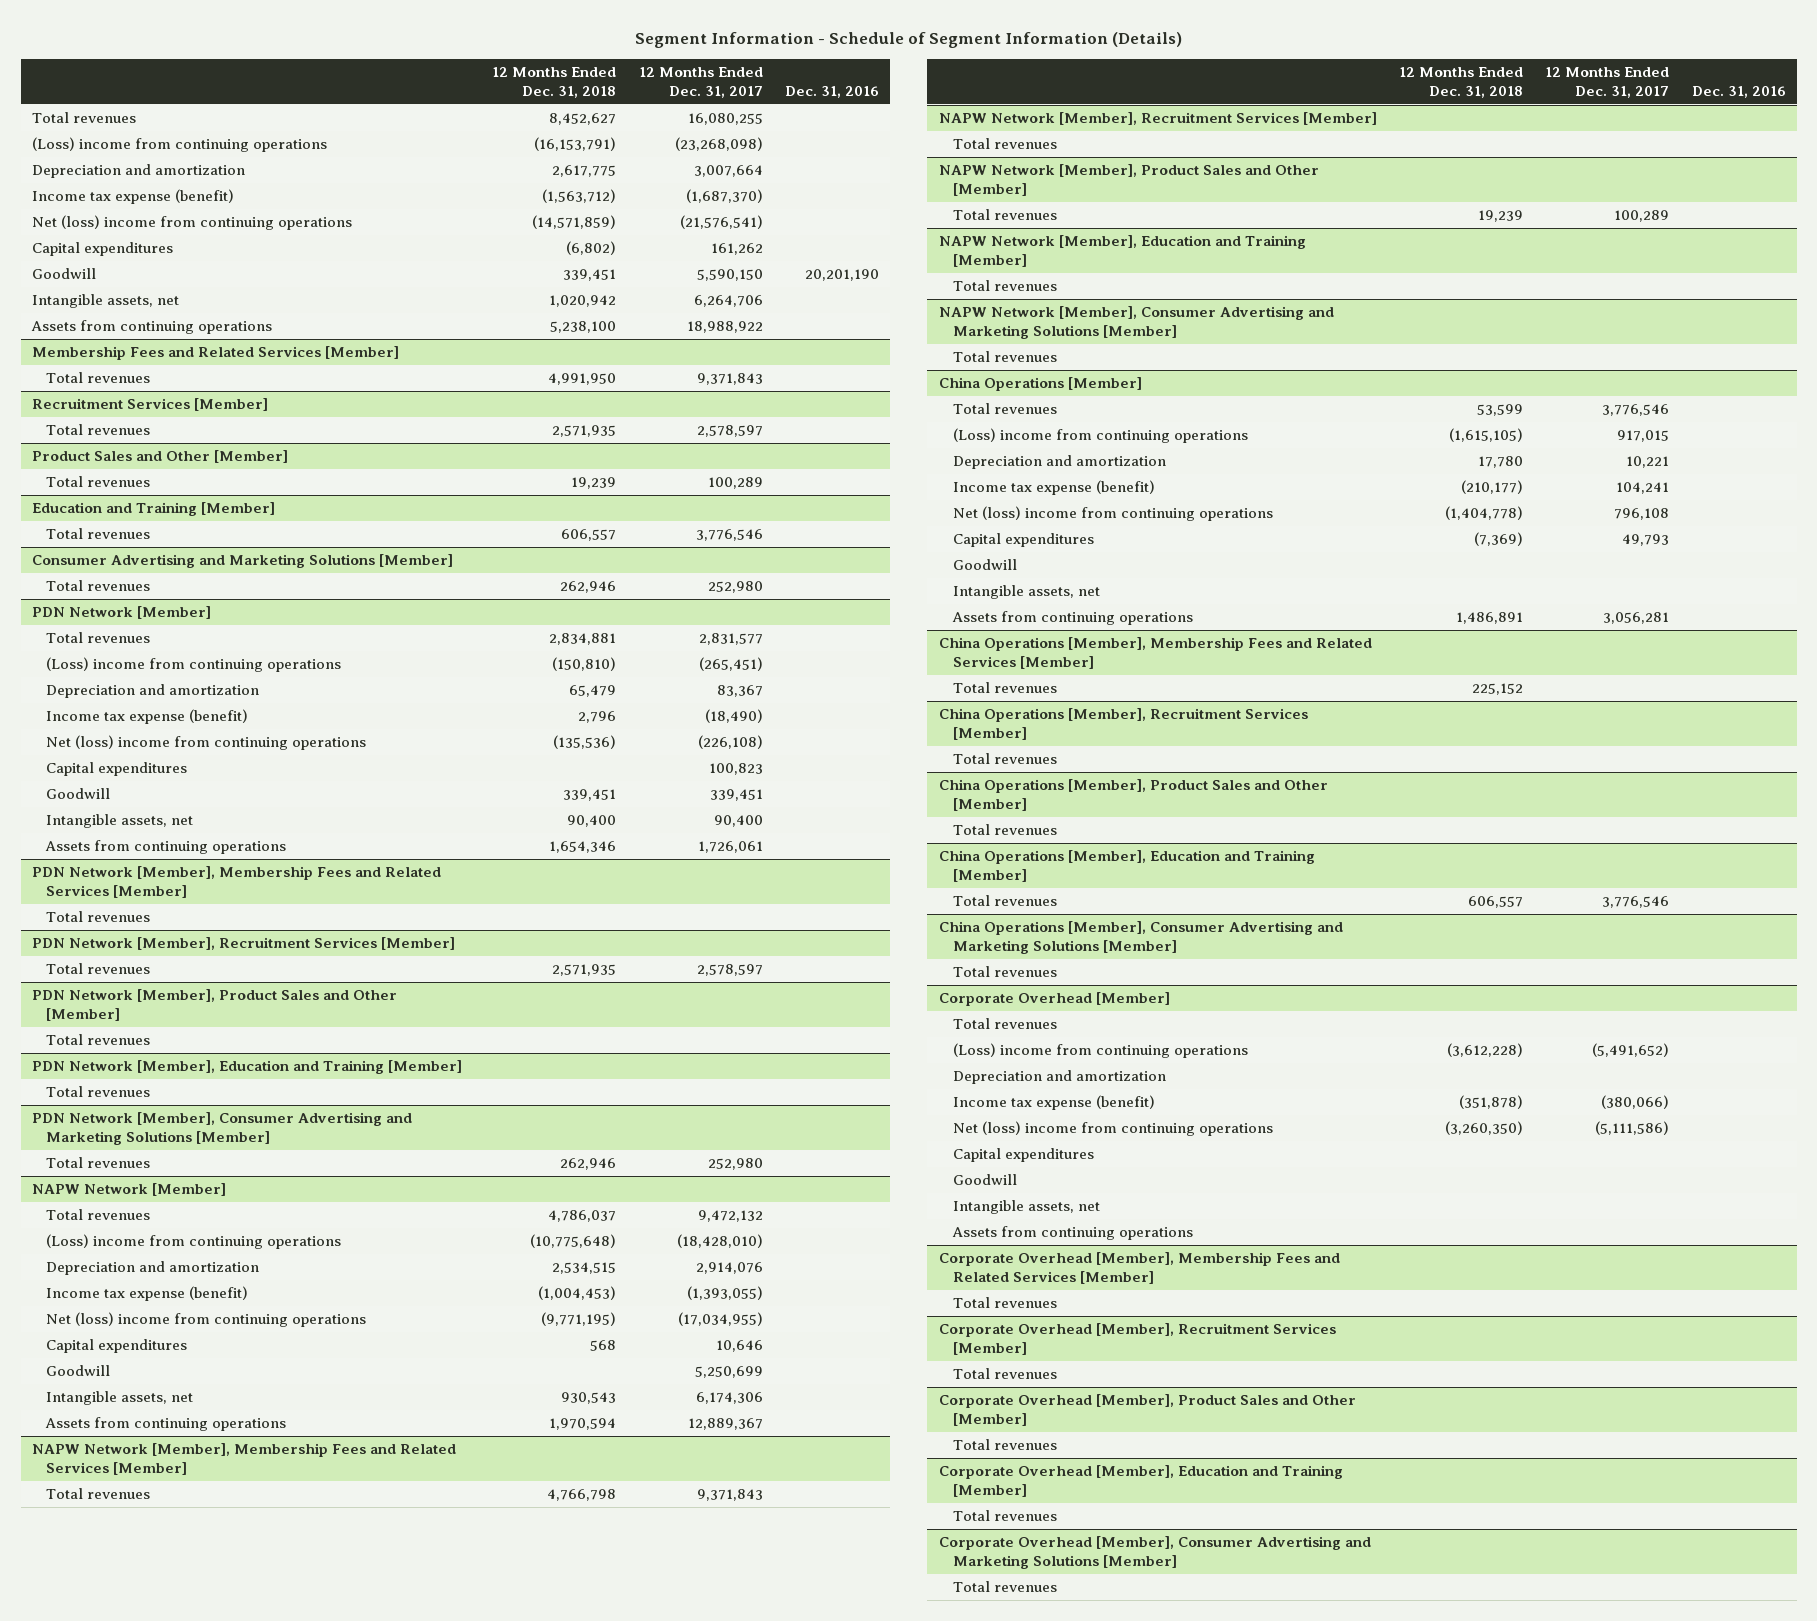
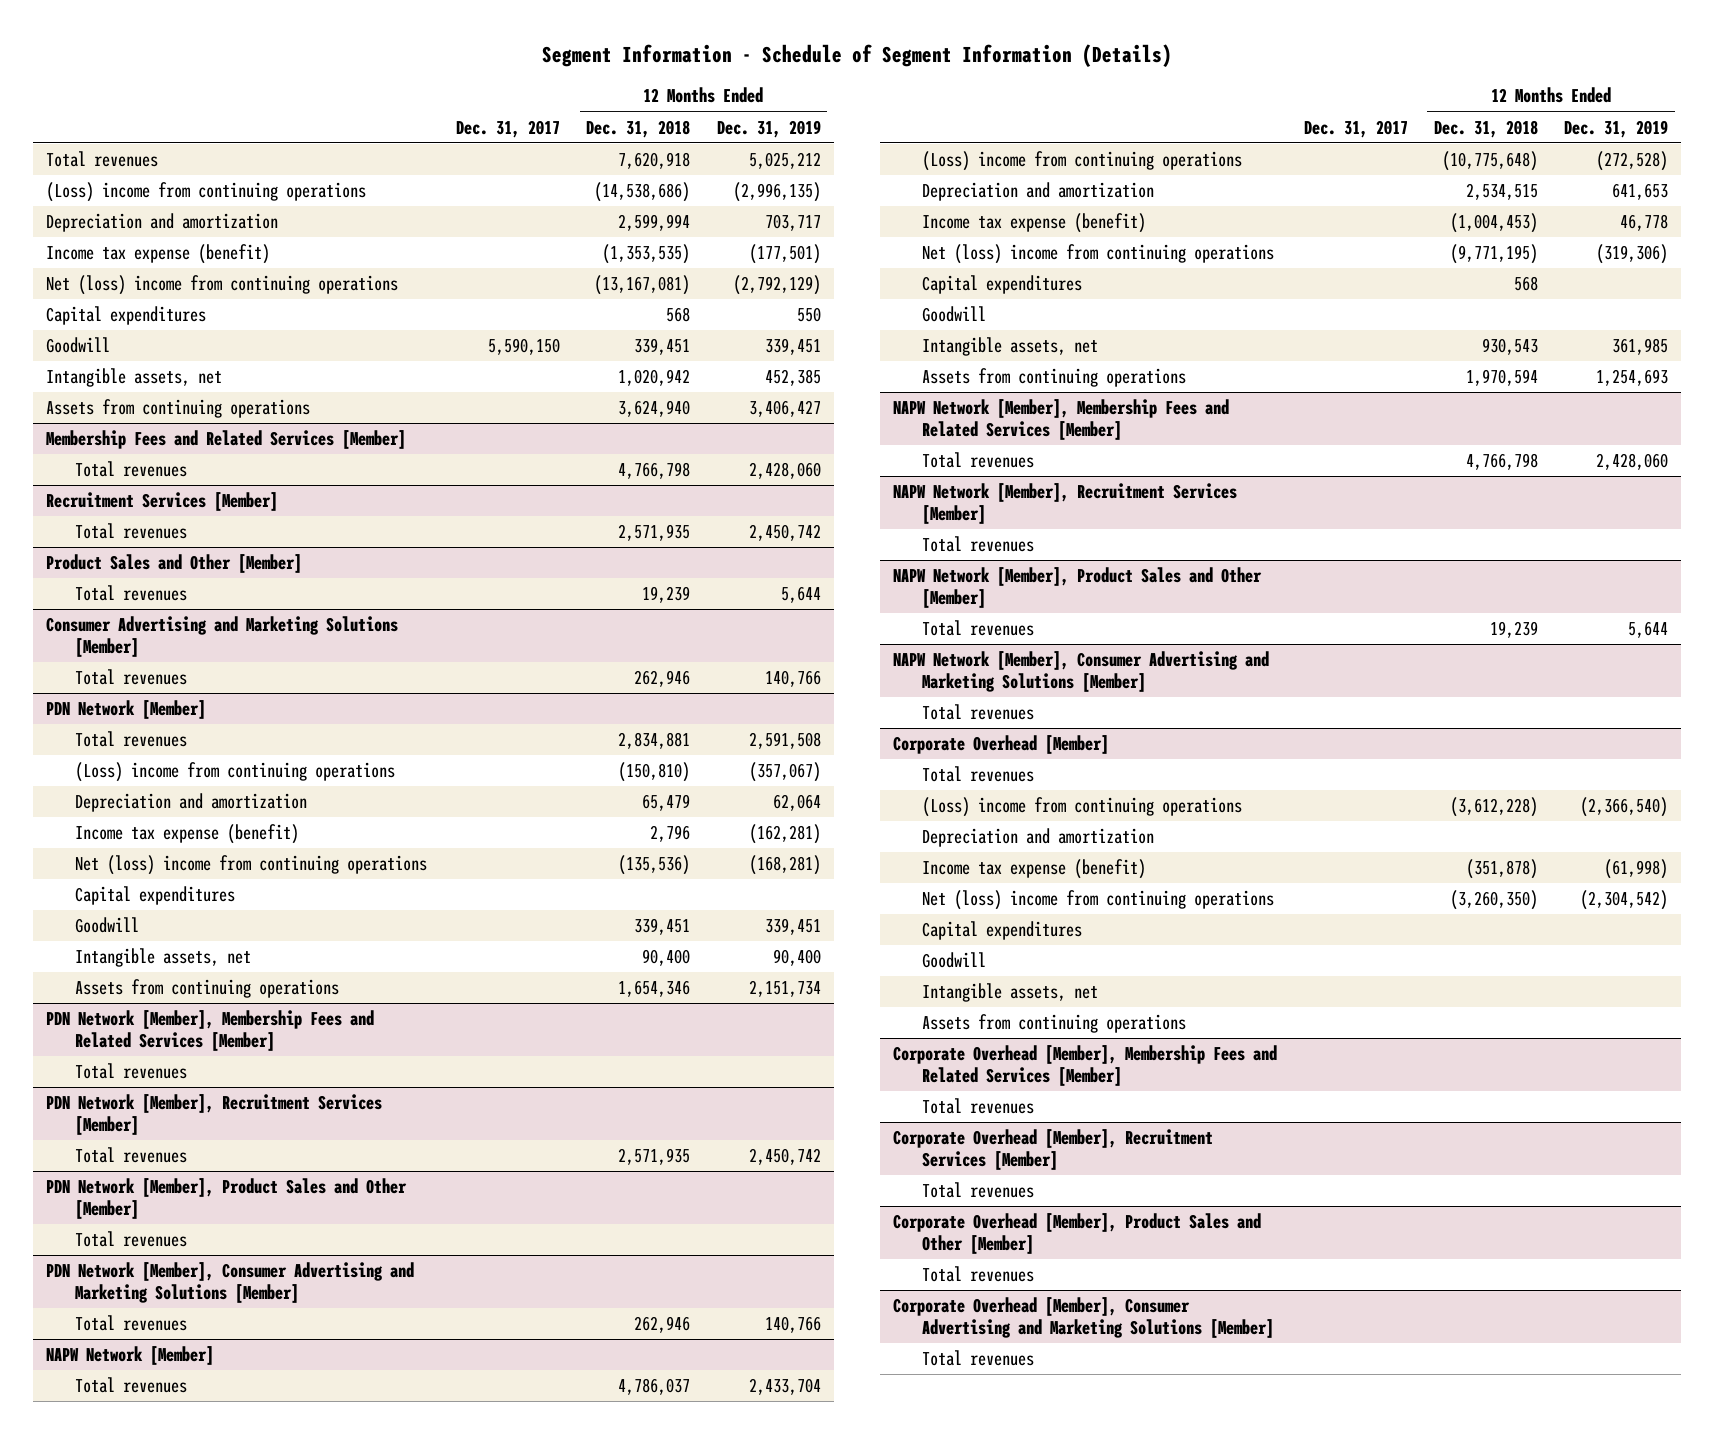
- | 12 Months Ended Dec. 31, 2018 | 12 Months Ended Dec. 31, 2017 | Dec. 31, 2016
+ | Dec. 31, 2017 | 12 Months Ended Dec. 31, 2018 | 12 Months Ended Dec. 31, 2019
- Total revenues | 8,452,627 | 16,080,255 |
- (Loss) income from continuing operations | (16,153,791) | (23,268,098) |
- Depreciation and amortization | 2,617,775 | 3,007,664 |
- Income tax expense (benefit) | (1,563,712) | (1,687,370) |
- Net (loss) income from continuing operations | (14,571,859) | (21,576,541) |
- Capital expenditures | (6,802) | 161,262 |
+ Total revenues | | 7,620,918 | 5,025,212
+ (Loss) income from continuing operations | | (14,538,686) | (2,996,135)
+ Depreciation and amortization | | 2,599,994 | 703,717
+ Income tax expense (benefit) | | (1,353,535) | (177,501)
+ Net (loss) income from continuing operations | | (13,167,081) | (2,792,129)
+ Capital expenditures | | 568 | 550
- Assets from continuing operations | 5,238,100 | 18,988,922 |
+ Assets from continuing operations | | 3,624,940 | 3,406,427
@ Membership Fees and Related Services [Member]
- Total revenues | 4,991,950 | 9,371,843 |
+ Total revenues | | 4,766,798 | 2,428,060
- Education and Training [Member]
- Total revenues | 606,557 | 3,776,546 |
- PDN Network [Member], Education and Training [Member]
- Total revenues
- NAPW Network [Member], Education and Training [Member]
- Total revenues
- China Operations [Member]
- Total revenues | 53,599 | 3,776,546 |
- (Loss) income from continuing operations | (1,615,105) | 917,015 |
- Depreciation and amortization | 17,780 | 10,221 |
- Income tax expense (benefit) | (210,177) | 104,241 |
- Net (loss) income from continuing operations | (1,404,778) | 796,108 |
- Capital expenditures | (7,369) | 49,793 |
- Goodwill
- Intangible assets, net
- Assets from continuing operations | 1,486,891 | 3,056,281 |
- China Operations [Member], Membership Fees and Related Services [Member]
- Total revenues | 225,152 | |
- China Operations [Member], Recruitment Services [Member]
- Total revenues
- China Operations [Member], Product Sales and Other [Member]
- Total revenues
- China Operations [Member], Education and Training [Member]
- Total revenues | 606,557 | 3,776,546 |
- China Operations [Member], Consumer Advertising and Marketing Solutions [Member]
- Total revenues
- Corporate Overhead [Member], Education and Training [Member]
- Total revenues

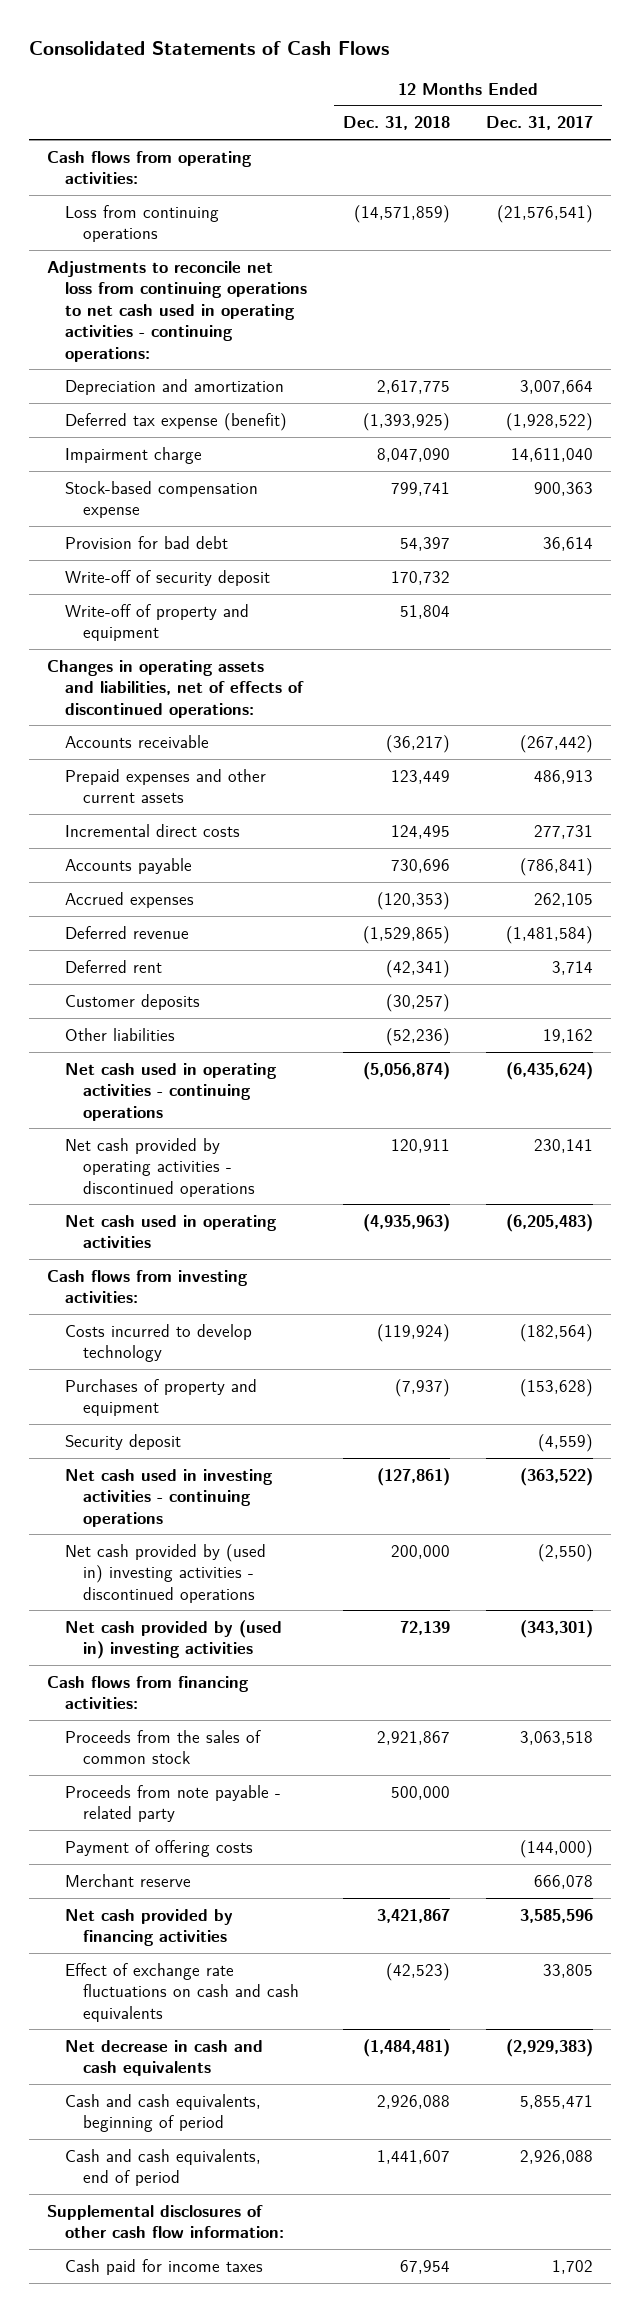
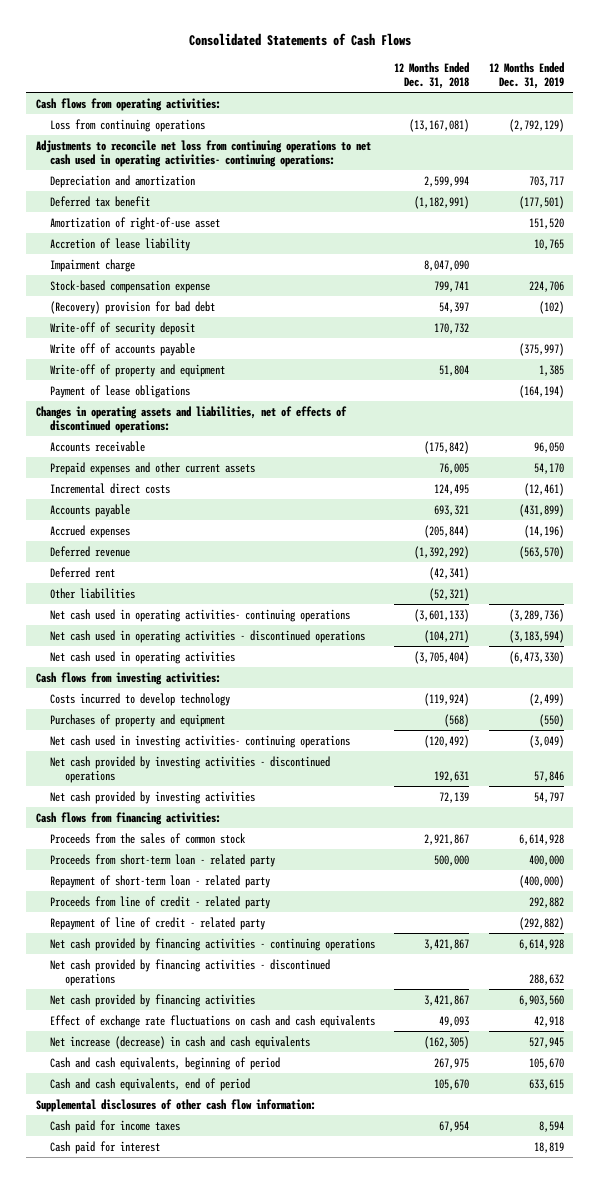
- | 12 Months Ended Dec. 31, 2018 | 12 Months Ended Dec. 31, 2017
+ | 12 Months Ended Dec. 31, 2018 | 12 Months Ended Dec. 31, 2019
- Loss from continuing operations | (14,571,859) | (21,576,541)
- Adjustments to reconcile net loss from continuing operations to net cash used in operating activities - continuing operations:
- Depreciation and amortization | 2,617,775 | 3,007,664
- Deferred tax expense (benefit) | (1,393,925) | (1,928,522)
+ Loss from continuing operations | (13,167,081) | (2,792,129)
+ Adjustments to reconcile net loss from continuing operations to net cash used in operating activities- continuing operations:
+ Depreciation and amortization | 2,599,994 | 703,717
+ Deferred tax benefit | (1,182,991) | (177,501)
+ Amortization of right-of-use asset | | 151,520
+ Accretion of lease liability | | 10,765
- Provision for bad debt | 54,397 | 36,614
+ (Recovery) provision for bad debt | 54,397 | (102)
+ Write off of accounts payable | | (375,997)
+ Payment of lease obligations | | (164,194)
- Accounts receivable | (36,217) | (267,442)
- Prepaid expenses and other current assets | 123,449 | 486,913
+ Accounts receivable | (175,842) | 96,050
+ Prepaid expenses and other current assets | 76,005 | 54,170
- Accounts payable | 730,696 | (786,841)
- Accrued expenses | (120,353) | 262,105
- Deferred revenue | (1,529,865) | (1,481,584)
+ Accounts payable | 693,321 | (431,899)
+ Accrued expenses | (205,844) | (14,196)
+ Deferred revenue | (1,392,292) | (563,570)
- Customer deposits | (30,257) |
- Other liabilities | (52,236) | 19,162
- Net cash used in operating activities - continuing operations | (5,056,874) | (6,435,624)
- Net cash provided by operating activities - discontinued operations | 120,911 | 230,141
- Net cash used in operating activities | (4,935,963) | (6,205,483)
+ Other liabilities | (52,321) |
+ Net cash used in operating activities- continuing operations | (3,601,133) | (3,289,736)
+ Net cash used in operating activities - discontinued operations | (104,271) | (3,183,594)
+ Net cash used in operating activities | (3,705,404) | (6,473,330)
- Purchases of property and equipment | (7,937) | (153,628)
- Security deposit | | (4,559)
- Net cash used in investing activities - continuing operations | (127,861) | (363,522)
- Net cash provided by (used in) investing activities - discontinued operations | 200,000 | (2,550)
- Net cash provided by (used in) investing activities | 72,139 | (343,301)
+ Purchases of property and equipment | (568) | (550)
+ Net cash used in investing activities- continuing operations | (120,492) | (3,049)
+ Net cash provided by investing activities - discontinued operations | 192,631 | 57,846
+ Net cash provided by investing activities | 72,139 | 54,797
- Proceeds from note payable - related party | 500,000 |
- Payment of offering costs | | (144,000)
- Merchant reserve | | 666,078
+ Proceeds from short-term loan - related party | 500,000 | 400,000
+ Repayment of short-term loan - related party | | (400,000)
+ Proceeds from line of credit - related party | | 292,882
+ Repayment of line of credit - related party | | (292,882)
+ Net cash provided by financing activities - continuing operations | 3,421,867 | 6,614,928
+ Net cash provided by financing activities - discontinued operations | | 288,632
- Effect of exchange rate fluctuations on cash and cash equivalents | (42,523) | 33,805
- Net decrease in cash and cash equivalents | (1,484,481) | (2,929,383)
- Cash and cash equivalents, beginning of period | 2,926,088 | 5,855,471
- Cash and cash equivalents, end of period | 1,441,607 | 2,926,088
+ Effect of exchange rate fluctuations on cash and cash equivalents | 49,093 | 42,918
+ Net increase (decrease) in cash and cash equivalents | (162,305) | 527,945
+ Cash and cash equivalents, beginning of period | 267,975 | 105,670
+ Cash and cash equivalents, end of period | 105,670 | 633,615
+ Cash paid for interest | | 18,819

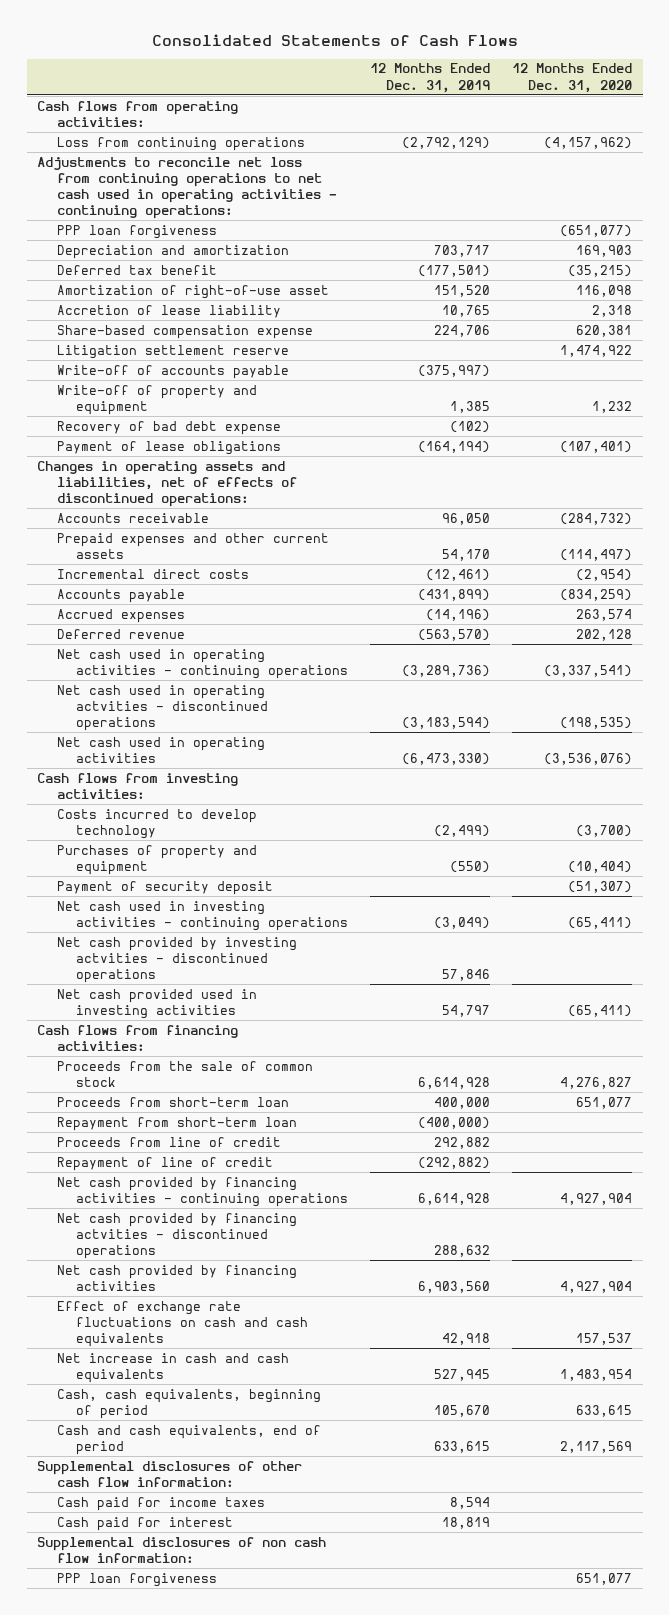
- | 12 Months Ended Dec. 31, 2018 | 12 Months Ended Dec. 31, 2019
+ | 12 Months Ended Dec. 31, 2019 | 12 Months Ended Dec. 31, 2020
- Adjustments to reconcile net loss from continuing operations to net cash used in operating activities- continuing operations:
+ Adjustments to reconcile net loss from continuing operations to net cash used in operating activities - continuing operations:
+ PPP loan forgiveness | | (651,077)
- Impairment charge | 8,047,090 |
- Stock-based compensation expense | 799,741 | 224,706
- (Recovery) provision for bad debt | 54,397 | (102)
- Write-off of security deposit | 170,732 |
- Write off of accounts payable | | (375,997)
+ Share-based compensation expense | 224,706 | 620,381
+ Litigation settlement reserve | | 1,474,922
+ Write-off of accounts payable | (375,997) |
+ Recovery of bad debt expense | (102) |
- Deferred rent | (42,341) |
- Other liabilities | (52,321) |
- Net cash used in operating activities- continuing operations | (3,601,133) | (3,289,736)
- Net cash used in operating activities - discontinued operations | (104,271) | (3,183,594)
+ Net cash used in operating activities - continuing operations | (3,289,736) | (3,337,541)
+ Net cash used in operating actvities - discontinued operations | (3,183,594) | (198,535)
- Net cash used in investing activities- continuing operations | (120,492) | (3,049)
- Net cash provided by investing activities - discontinued operations | 192,631 | 57,846
- Net cash provided by investing activities | 72,139 | 54,797
+ Payment of security deposit | | (51,307)
+ Net cash used in investing activities - continuing operations | (3,049) | (65,411)
+ Net cash provided by investing actvities - discontinued operations | 57,846 |
+ Net cash provided used in investing activities | 54,797 | (65,411)
- Proceeds from the sales of common stock | 2,921,867 | 6,614,928
- Proceeds from short-term loan - related party | 500,000 | 400,000
- Repayment of short-term loan - related party | | (400,000)
- Proceeds from line of credit - related party | | 292,882
- Repayment of line of credit - related party | | (292,882)
+ Proceeds from the sale of common stock | 6,614,928 | 4,276,827
+ Proceeds from short-term loan | 400,000 | 651,077
+ Repayment from short-term loan | (400,000) |
+ Proceeds from line of credit | 292,882 |
+ Repayment of line of credit | (292,882) |
- Net cash provided by financing activities - discontinued operations | | 288,632
+ Net cash provided by financing actvities - discontinued operations | 288,632 |
- Net increase (decrease) in cash and cash equivalents | (162,305) | 527,945
- Cash and cash equivalents, beginning of period | 267,975 | 105,670
+ Net increase in cash and cash equivalents | 527,945 | 1,483,954
+ Cash, cash equivalents, beginning of period | 105,670 | 633,615
+ Supplemental disclosures of non cash flow information:
+ PPP loan forgiveness | | 651,077

